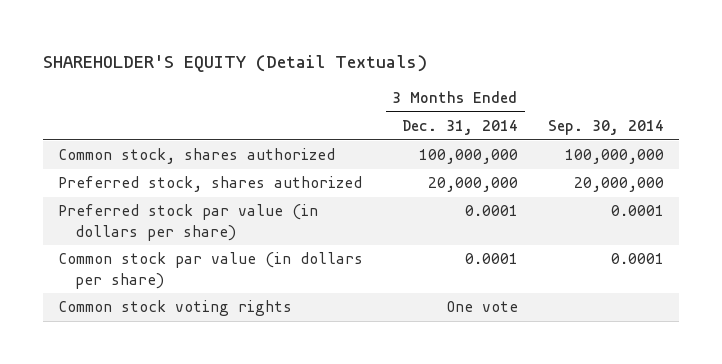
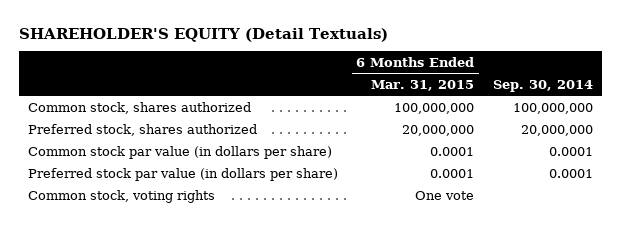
- | 3 Months Ended Dec. 31, 2014 | Sep. 30, 2014
+ | 6 Months Ended Mar. 31, 2015 | Sep. 30, 2014
- Common stock voting rights | One vote |
moved down: Preferred stock par value (in dollars per share) | 0.0001 | 0.0001
+ Common stock, voting rights | One vote |

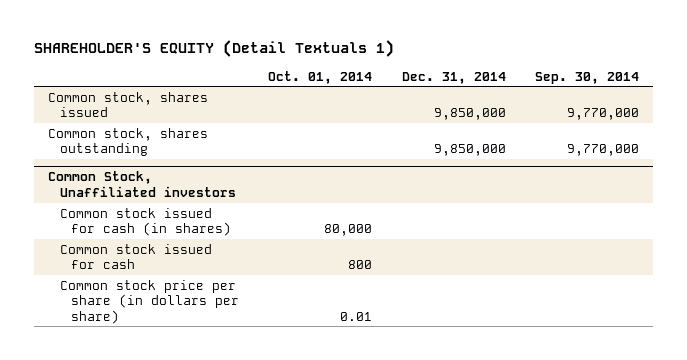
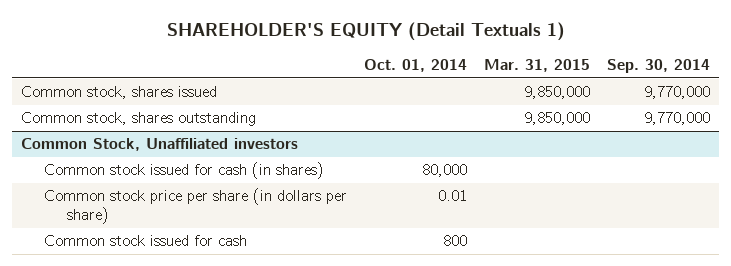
- | Oct. 01, 2014 | Dec. 31, 2014 | Sep. 30, 2014
+ | Oct. 01, 2014 | Mar. 31, 2015 | Sep. 30, 2014
@ Common Stock, Unaffiliated investors
moved down: Common stock issued for cash | 800 | |

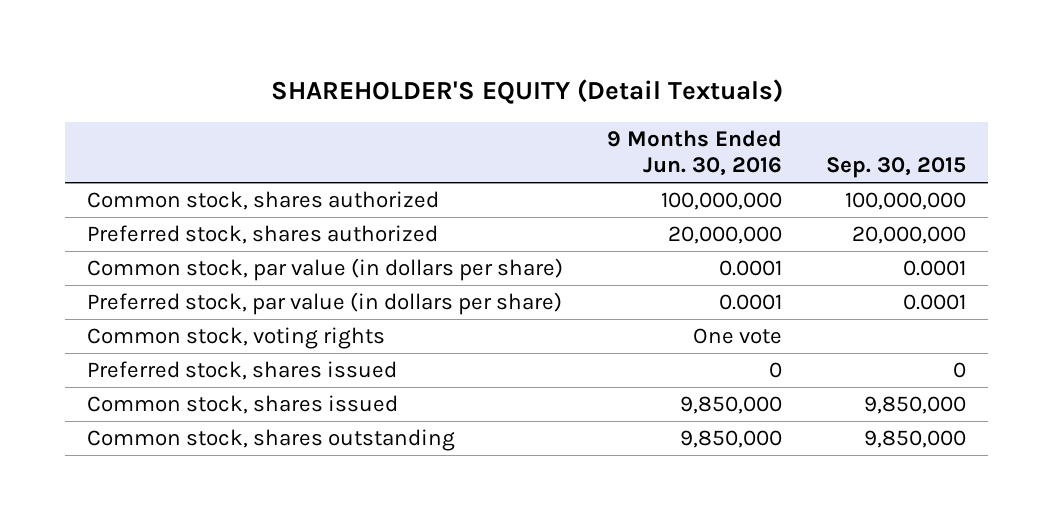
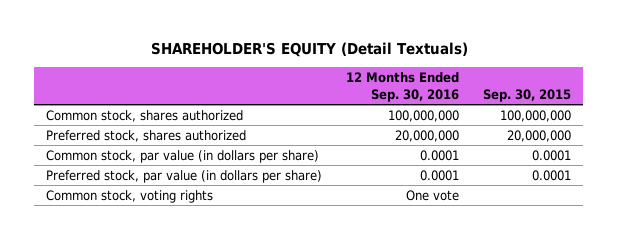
- | 9 Months Ended Jun. 30, 2016 | Sep. 30, 2015
+ | 12 Months Ended Sep. 30, 2016 | Sep. 30, 2015
- Preferred stock, shares issued | 0 | 0
- Common stock, shares issued | 9,850,000 | 9,850,000
- Common stock, shares outstanding | 9,850,000 | 9,850,000

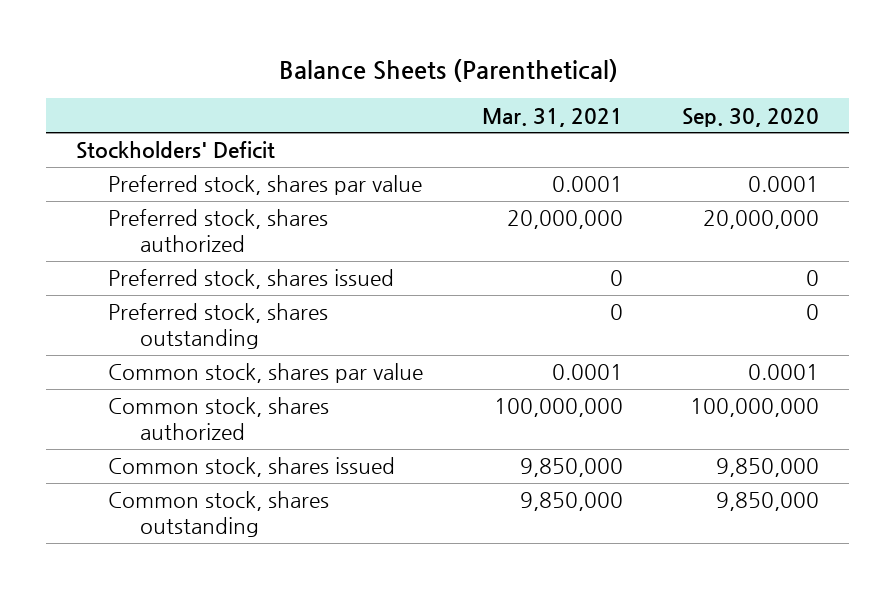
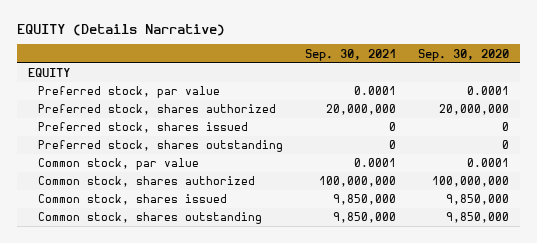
- Balance Sheets (Parenthetical)
+ EQUITY (Details Narrative)
- | Mar. 31, 2021 | Sep. 30, 2020
+ | Sep. 30, 2021 | Sep. 30, 2020
- Stockholders' Deficit
- Preferred stock, shares par value | 0.0001 | 0.0001
+ EQUITY
+ Preferred stock, par value | 0.0001 | 0.0001
- Common stock, shares par value | 0.0001 | 0.0001
+ Common stock, par value | 0.0001 | 0.0001

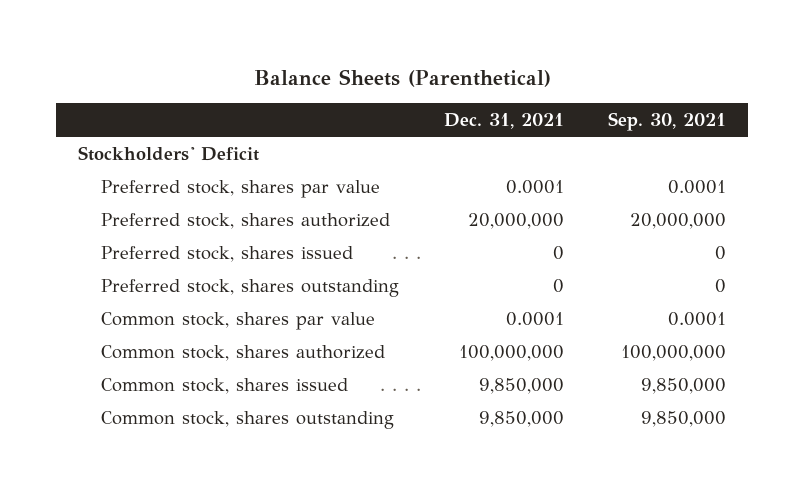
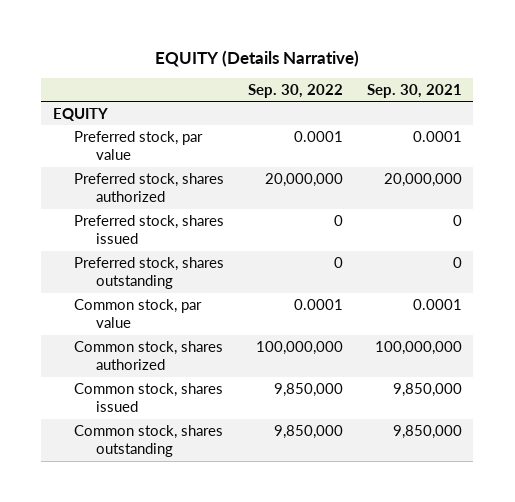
- Balance Sheets (Parenthetical)
+ EQUITY (Details Narrative)
- | Dec. 31, 2021 | Sep. 30, 2021
+ | Sep. 30, 2022 | Sep. 30, 2021
- Stockholders' Deficit
- Preferred stock, shares par value | 0.0001 | 0.0001
+ EQUITY
+ Preferred stock, par value | 0.0001 | 0.0001
- Common stock, shares par value | 0.0001 | 0.0001
+ Common stock, par value | 0.0001 | 0.0001

